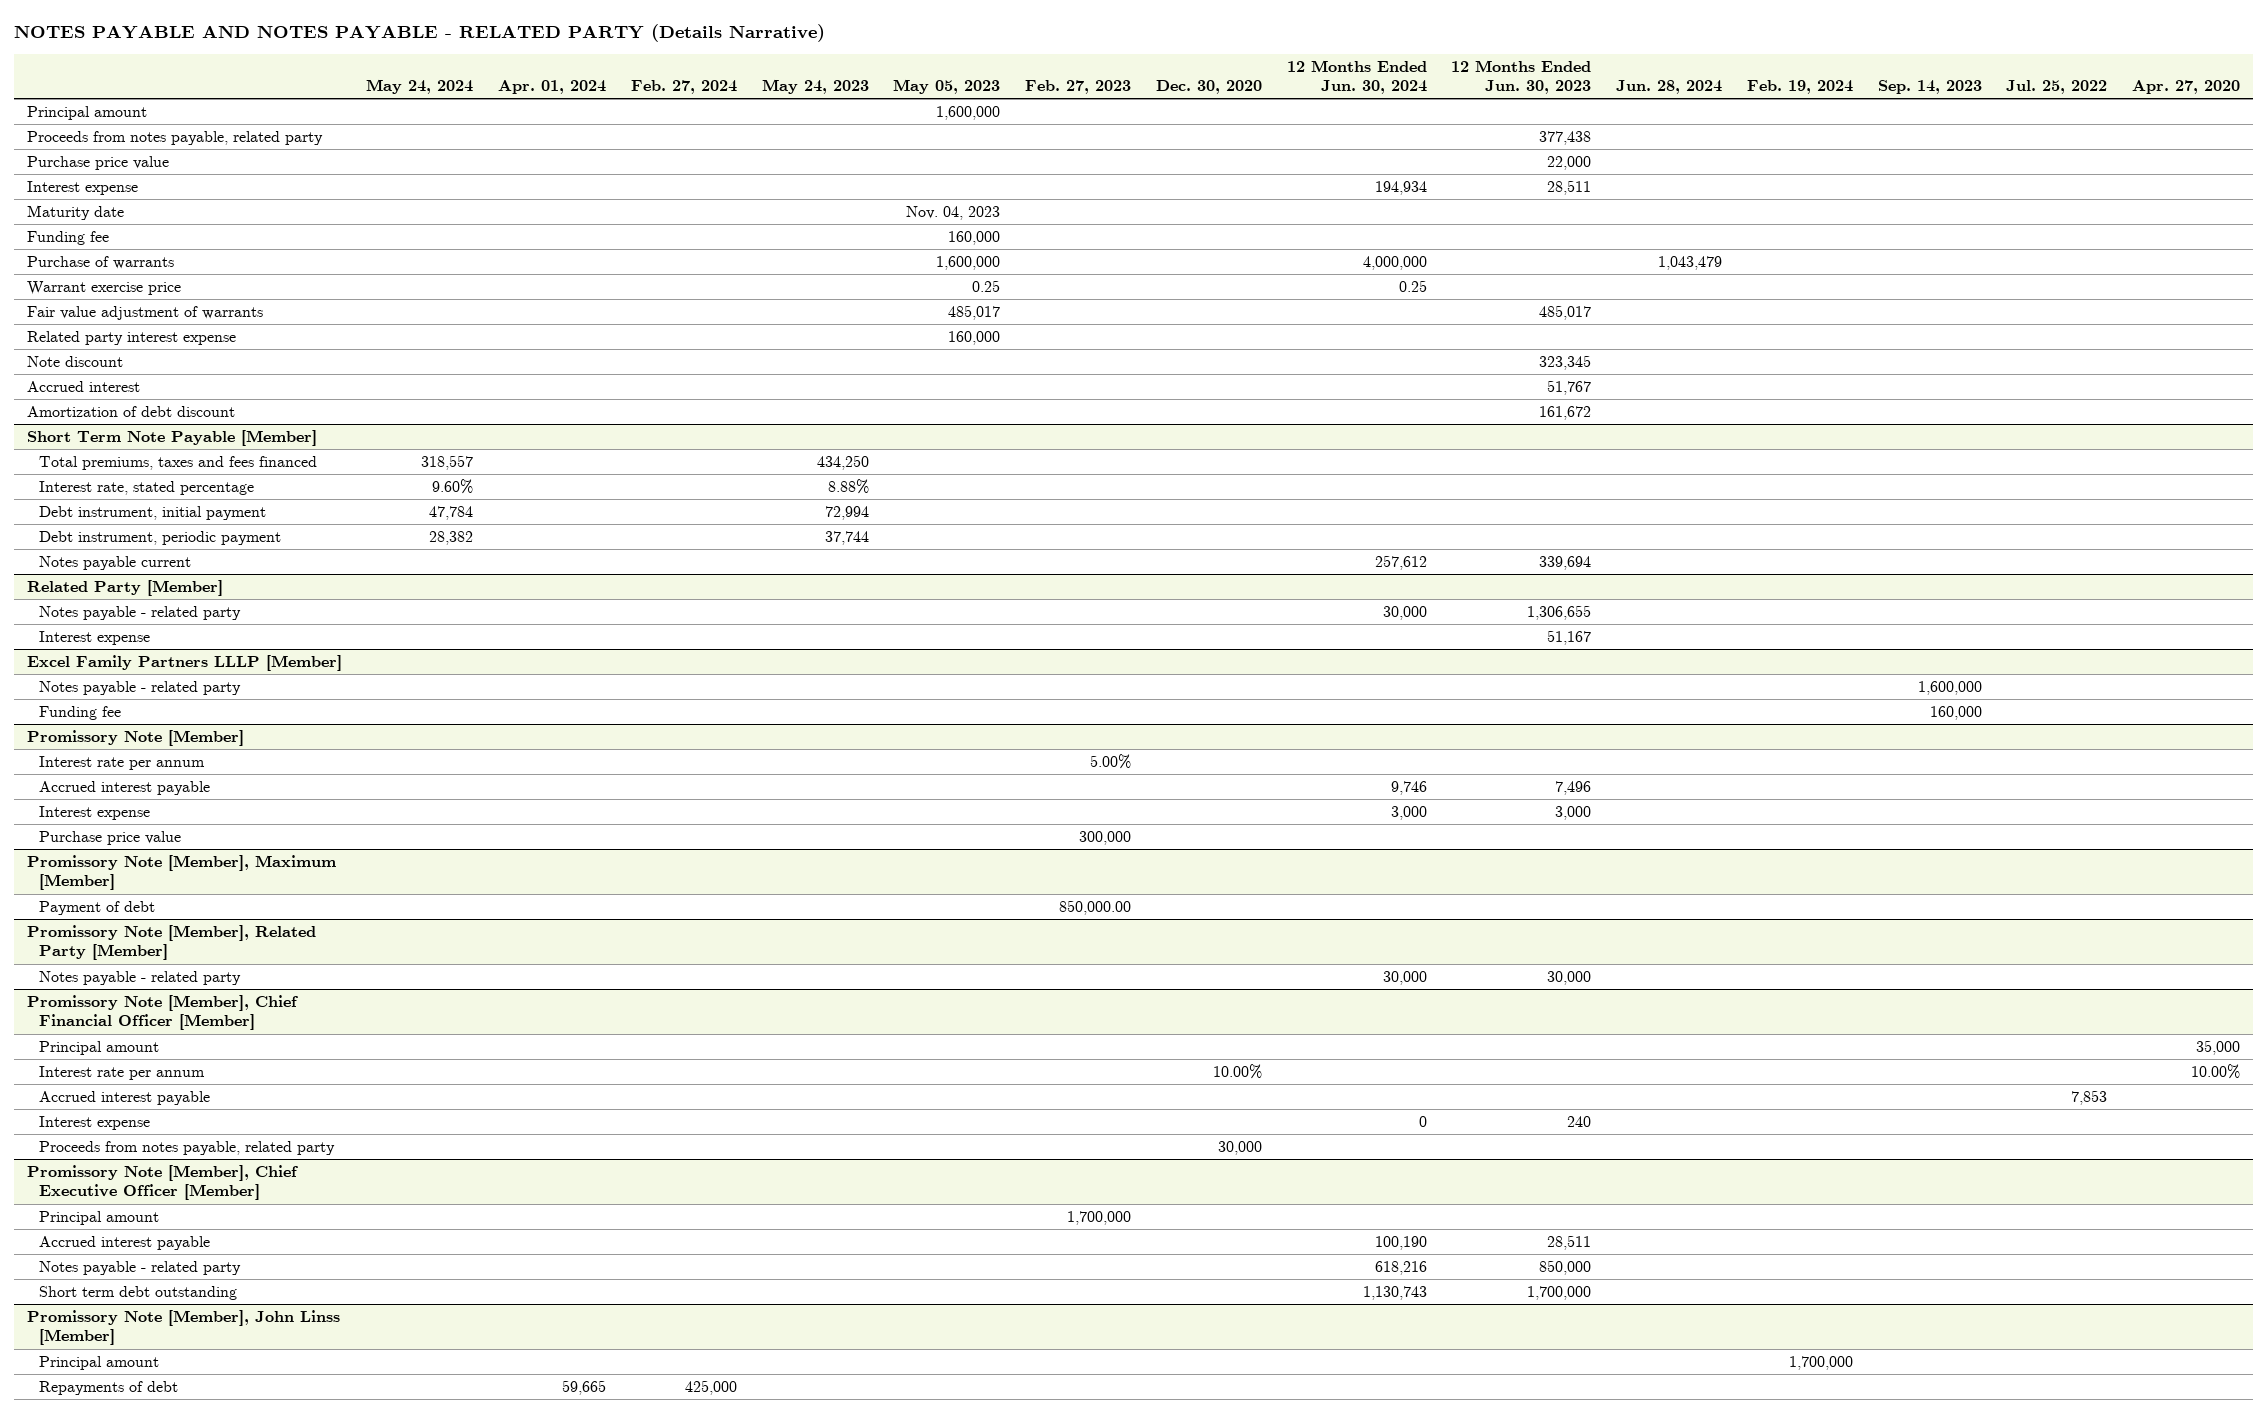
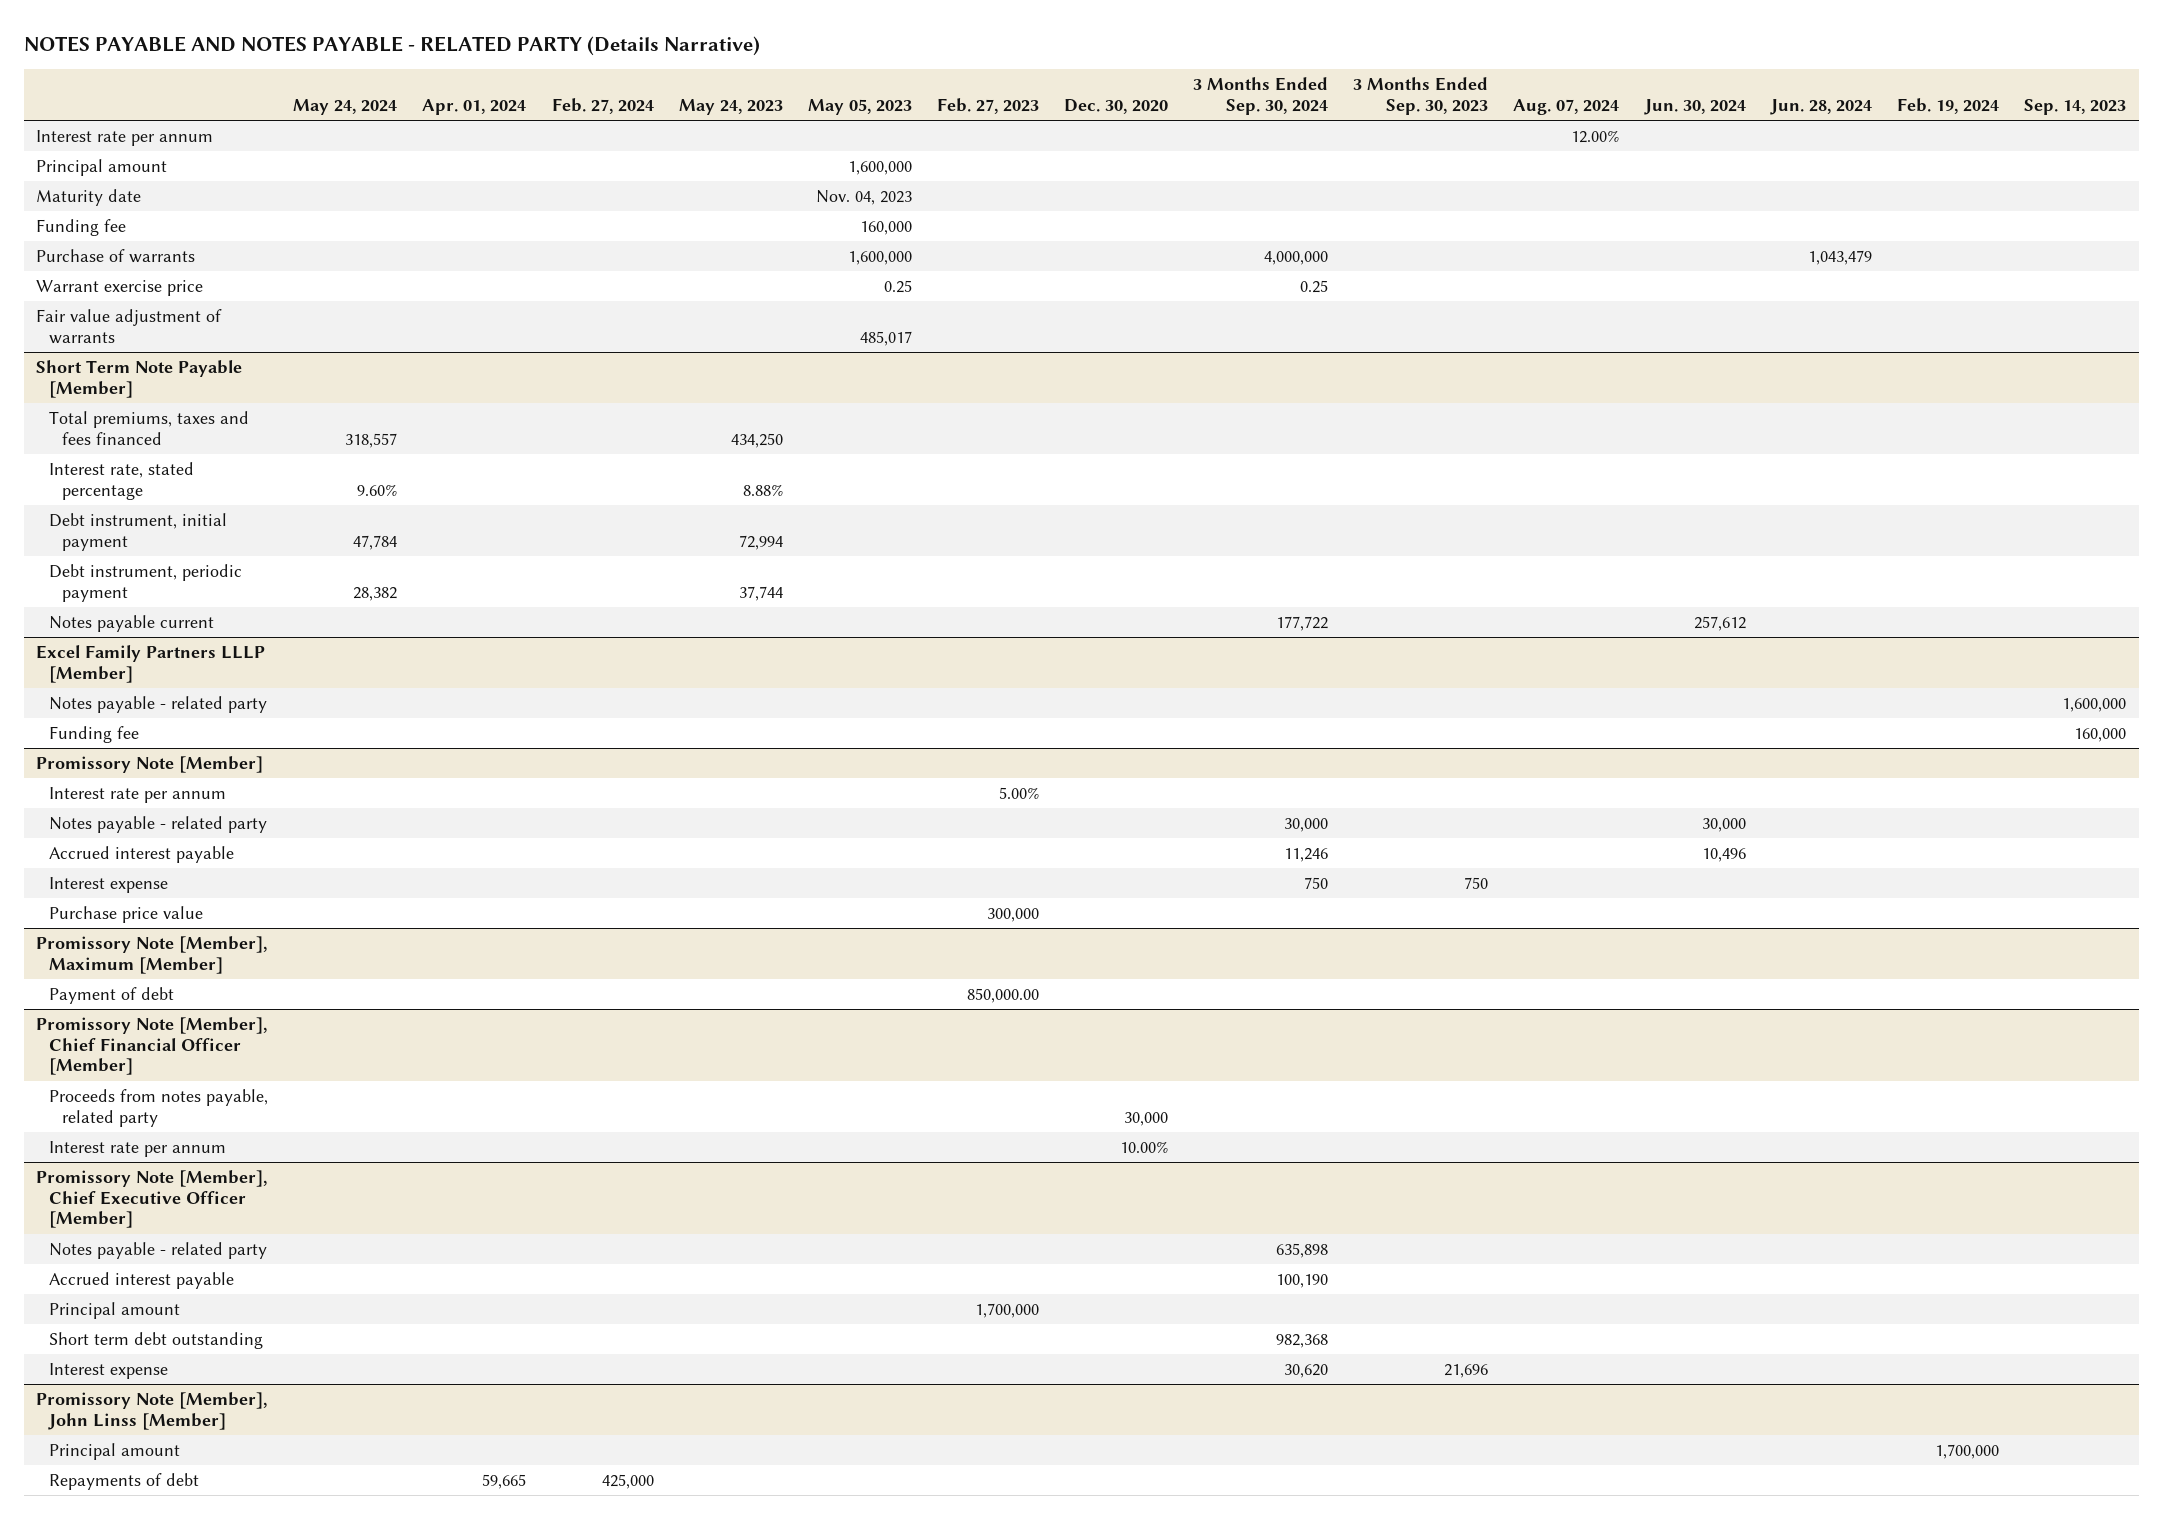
- | May 24, 2024 | Apr. 01, 2024 | Feb. 27, 2024 | May 24, 2023 | May 05, 2023 | Feb. 27, 2023 | Dec. 30, 2020 | 12 Months Ended Jun. 30, 2024 | 12 Months Ended Jun. 30, 2023 | Jun. 28, 2024 | Feb. 19, 2024 | Sep. 14, 2023 | Jul. 25, 2022 | Apr. 27, 2020
+ | May 24, 2024 | Apr. 01, 2024 | Feb. 27, 2024 | May 24, 2023 | May 05, 2023 | Feb. 27, 2023 | Dec. 30, 2020 | 3 Months Ended Sep. 30, 2024 | 3 Months Ended Sep. 30, 2023 | Aug. 07, 2024 | Jun. 30, 2024 | Jun. 28, 2024 | Feb. 19, 2024 | Sep. 14, 2023
+ Interest rate per annum | | | | | | | | | | 12.00% | | | |
- Proceeds from notes payable, related party | | | | | | | | | 377,438 | | | | |
- Purchase price value | | | | | | | | | 22,000 | | | | |
- Interest expense | | | | | | | | 194,934 | 28,511 | | | | |
- Related party interest expense | | | | | 160,000 | | | | | | | | |
- Note discount | | | | | | | | | 323,345 | | | | |
- Accrued interest | | | | | | | | | 51,767 | | | | |
- Amortization of debt discount | | | | | | | | | 161,672 | | | | |
- Related Party [Member]
- Notes payable - related party | | | | | | | | 30,000 | 1,306,655 | | | | |
- Interest expense | | | | | | | | | 51,167 | | | | |
@ Promissory Note [Member]
+ Notes payable - related party | | | | | | | | 30,000 | | | 30,000 | | |
- Promissory Note [Member], Related Party [Member]
- Notes payable - related party | | | | | | | | 30,000 | 30,000 | | | | |
@ Promissory Note [Member], Chief Financial Officer [Member]
- Principal amount | | | | | | | | | | | | | | 35,000
- Accrued interest payable | | | | | | | | | | | | | 7,853 |
- Interest expense | | | | | | | | 0 | 240 | | | | |
moved down: Interest rate per annum | | | | | | | 10.00% | | | | | | |
@ Promissory Note [Member], Chief Executive Officer [Member]
moved down: Accrued interest payable | | | | | | | | 100,190 | | | | | |
moved down: Principal amount | | | | | | 1,700,000 | | | | | | | |
+ Interest expense | | | | | | | | 30,620 | 21,696 | | | | |

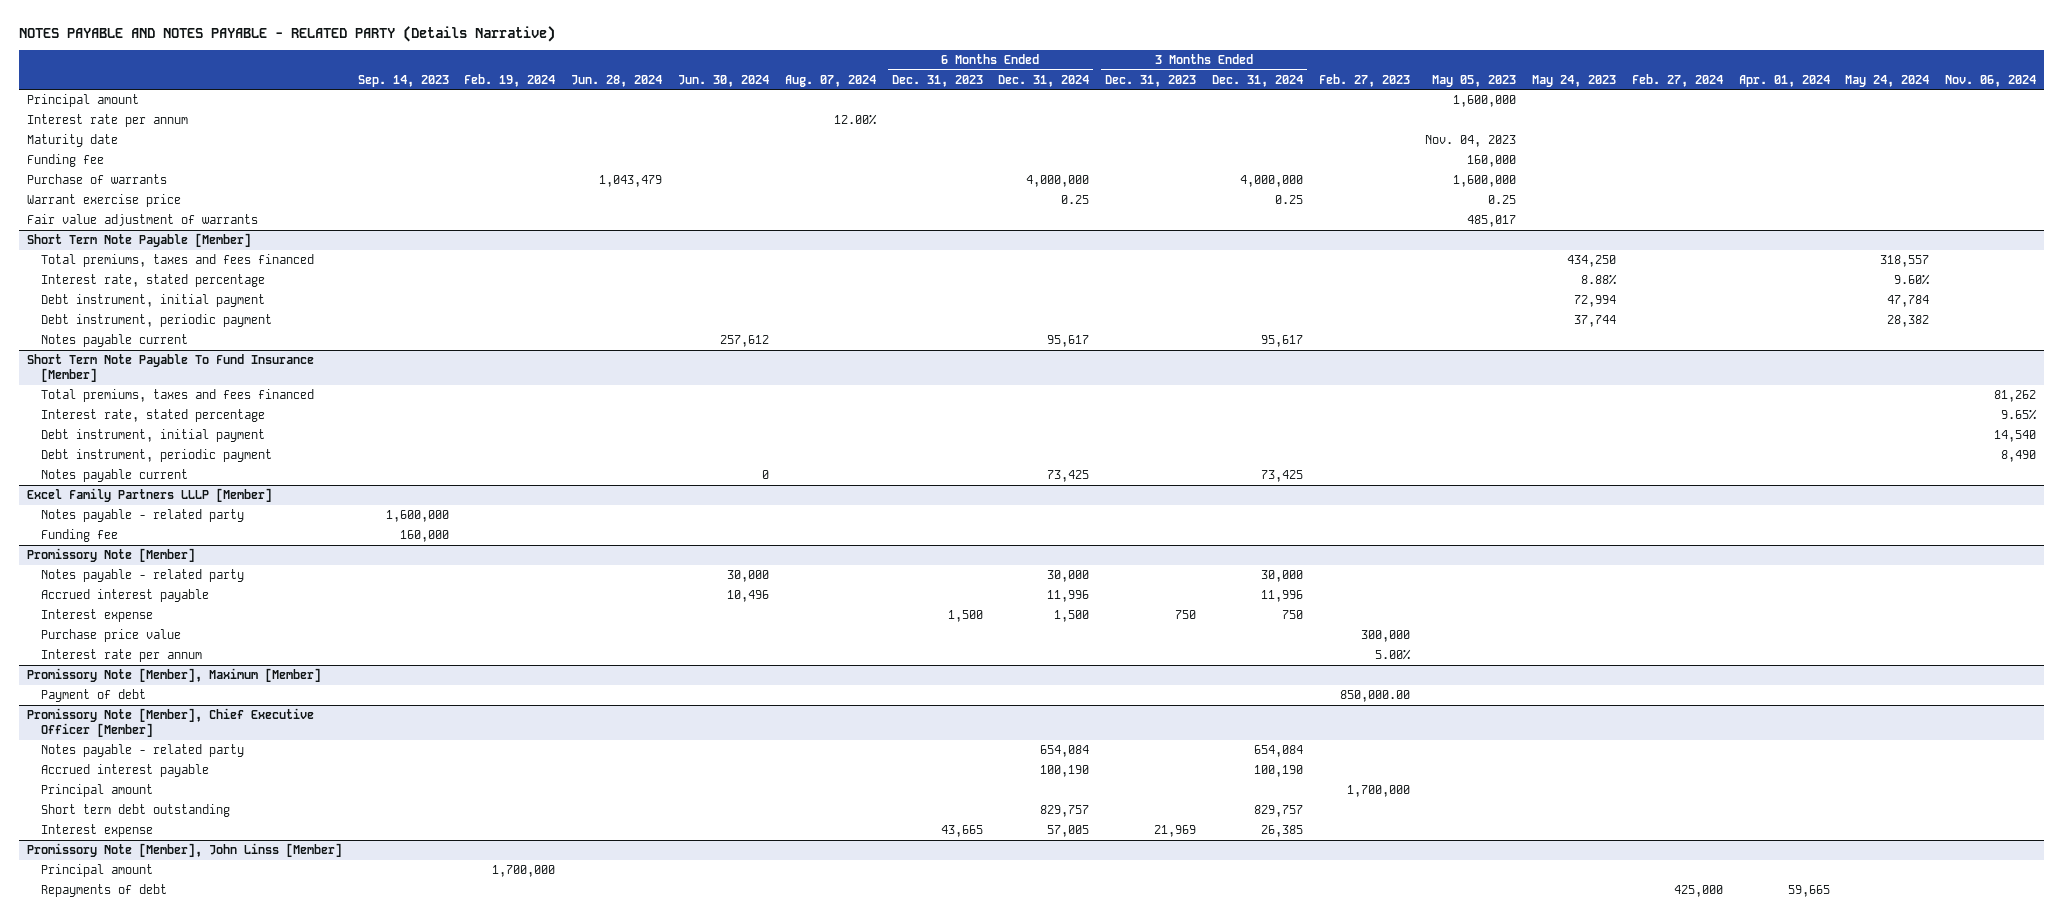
- | May 24, 2024 | Apr. 01, 2024 | Feb. 27, 2024 | May 24, 2023 | May 05, 2023 | Feb. 27, 2023 | Dec. 30, 2020 | 3 Months Ended Sep. 30, 2024 | 3 Months Ended Sep. 30, 2023 | Aug. 07, 2024 | Jun. 30, 2024 | Jun. 28, 2024 | Feb. 19, 2024 | Sep. 14, 2023
+ | Sep. 14, 2023 | Feb. 19, 2024 | Jun. 28, 2024 | Jun. 30, 2024 | Aug. 07, 2024 | 6 Months Ended Dec. 31, 2023 | 6 Months Ended Dec. 31, 2024 | 3 Months Ended Dec. 31, 2023 | 3 Months Ended Dec. 31, 2024 | Feb. 27, 2023 | May 05, 2023 | May 24, 2023 | Feb. 27, 2024 | Apr. 01, 2024 | May 24, 2024 | Nov. 06, 2024
moved down: Interest rate per annum | | | | | 12.00% | | | | | | | | | | |
+ Short Term Note Payable To Fund Insurance [Member]
+ Total premiums, taxes and fees financed | | | | | | | | | | | | | | | | 81,262
+ Interest rate, stated percentage | | | | | | | | | | | | | | | | 9.65%
+ Debt instrument, initial payment | | | | | | | | | | | | | | | | 14,540
+ Debt instrument, periodic payment | | | | | | | | | | | | | | | | 8,490
+ Notes payable current | | | | 0 | | | 73,425 | | 73,425 | | | | | | |
@ Promissory Note [Member]
moved down: Interest rate per annum | | | | | | | | | | 5.00% | | | | | |
- Promissory Note [Member], Chief Financial Officer [Member]
- Proceeds from notes payable, related party | | | | | | | 30,000 | | | | | | |
- Interest rate per annum | | | | | | | 10.00% | | | | | | |

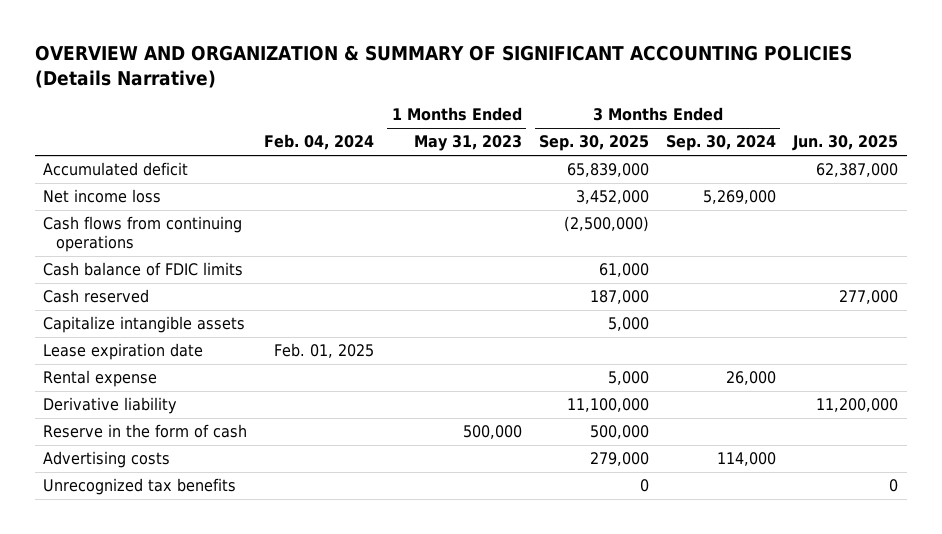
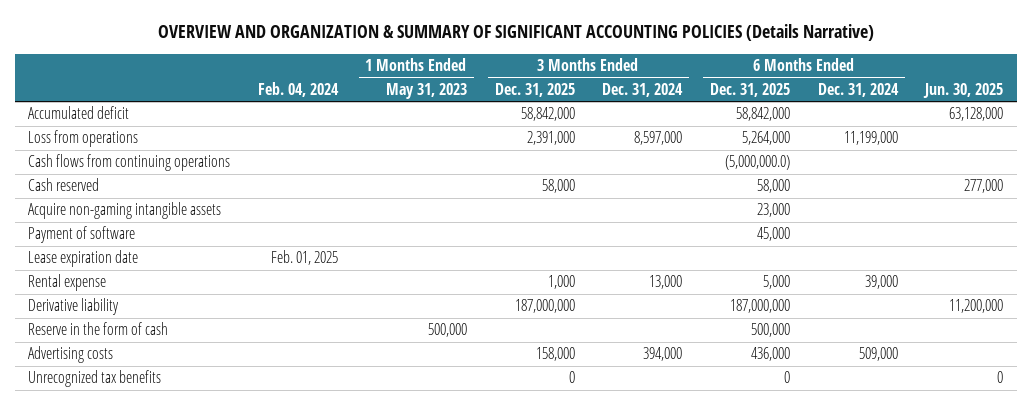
- | Feb. 04, 2024 | 1 Months Ended May 31, 2023 | 3 Months Ended Sep. 30, 2025 | 3 Months Ended Sep. 30, 2024 | Jun. 30, 2025
+ | Feb. 04, 2024 | 1 Months Ended May 31, 2023 | 3 Months Ended Dec. 31, 2025 | 3 Months Ended Dec. 31, 2024 | 6 Months Ended Dec. 31, 2025 | 6 Months Ended Dec. 31, 2024 | Jun. 30, 2025
- Accumulated deficit | | | 65,839,000 | | 62,387,000
- Net income loss | | | 3,452,000 | 5,269,000 |
+ Accumulated deficit | | | 58,842,000 | | 58,842,000 | | 63,128,000
+ Loss from operations | | | 2,391,000 | 8,597,000 | 5,264,000 | 11,199,000 |
- Cash balance of FDIC limits | | | 61,000 | |
- Capitalize intangible assets | | | 5,000 | |
+ Acquire non-gaming intangible assets | | | | | 23,000 | |
+ Payment of software | | | | | 45,000 | |

